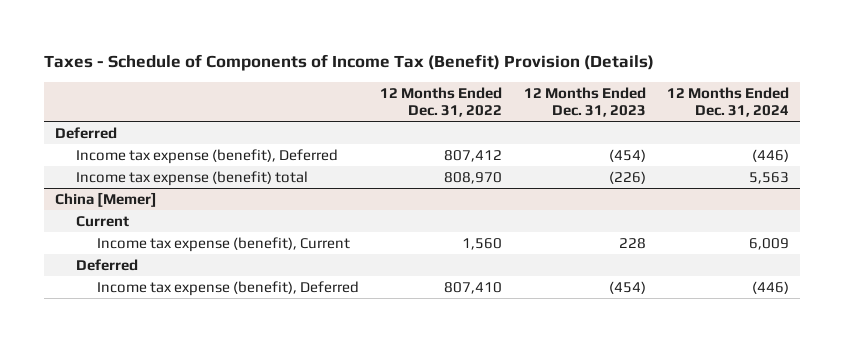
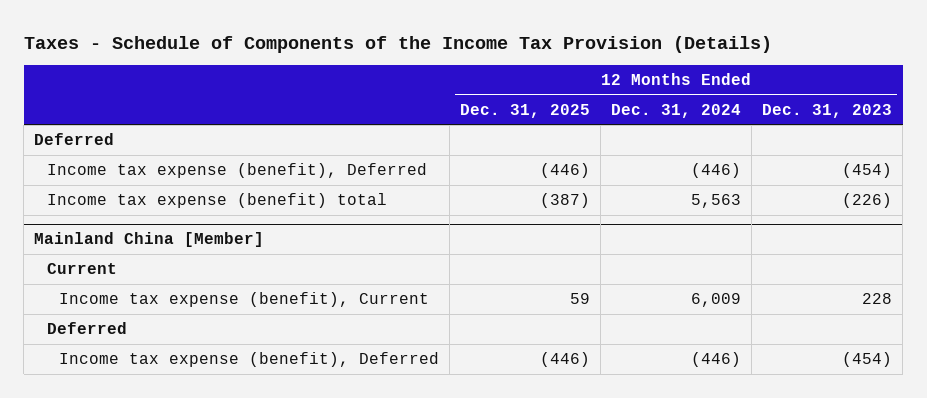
- Taxes - Schedule of Components of Income Tax (Benefit) Provision (Details)
+ Taxes - Schedule of Components of the Income Tax Provision (Details)
- | 12 Months Ended Dec. 31, 2022 | 12 Months Ended Dec. 31, 2023 | 12 Months Ended Dec. 31, 2024
+ | 12 Months Ended Dec. 31, 2025 | 12 Months Ended Dec. 31, 2024 | 12 Months Ended Dec. 31, 2023
- China [Memer]
+ Mainland China [Member]

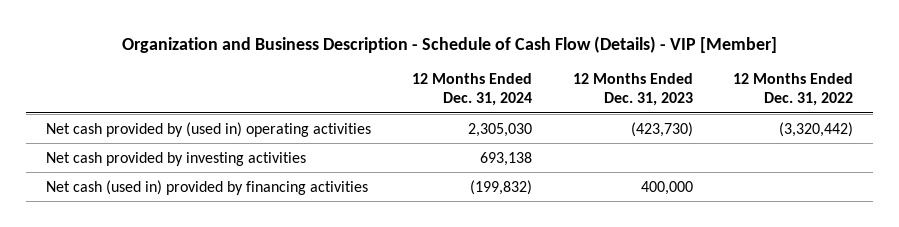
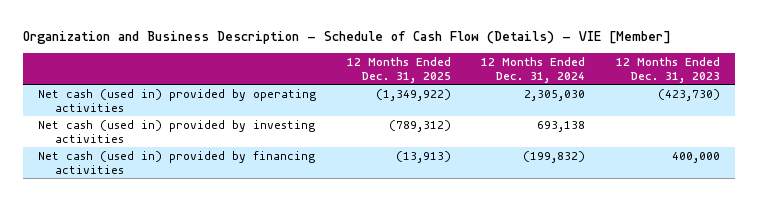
- Organization and Business Description - Schedule of Cash Flow (Details) - VIP [Member]
+ Organization and Business Description - Schedule of Cash Flow (Details) - VIE [Member]
- | 12 Months Ended Dec. 31, 2024 | 12 Months Ended Dec. 31, 2023 | 12 Months Ended Dec. 31, 2022
+ | 12 Months Ended Dec. 31, 2025 | 12 Months Ended Dec. 31, 2024 | 12 Months Ended Dec. 31, 2023
- Net cash provided by (used in) operating activities | 2,305,030 | (423,730) | (3,320,442)
- Net cash provided by investing activities | 693,138 | |
+ Net cash (used in) provided by operating activities | (1,349,922) | 2,305,030 | (423,730)
+ Net cash (used in) provided by investing activities | (789,312) | 693,138 |

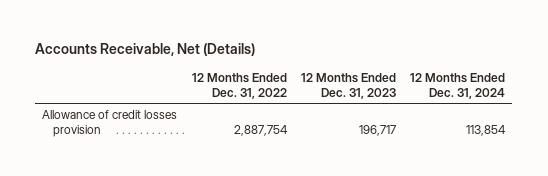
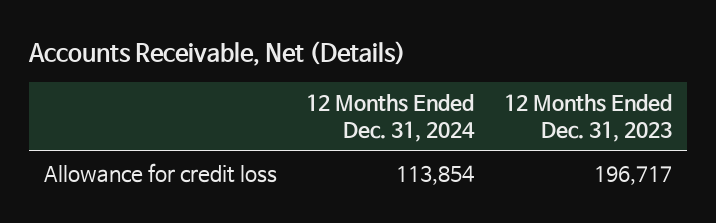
- | 12 Months Ended Dec. 31, 2022 | 12 Months Ended Dec. 31, 2023 | 12 Months Ended Dec. 31, 2024
+ | 12 Months Ended Dec. 31, 2024 | 12 Months Ended Dec. 31, 2023
- Allowance of credit losses provision | 2,887,754 | 196,717 | 113,854
+ Allowance for credit loss | 113,854 | 196,717

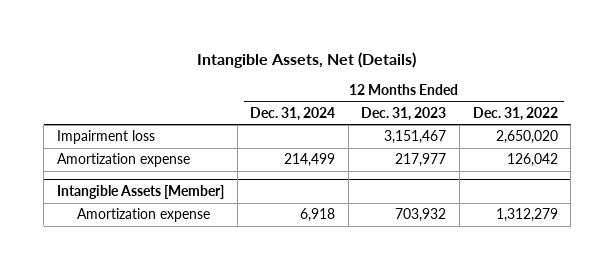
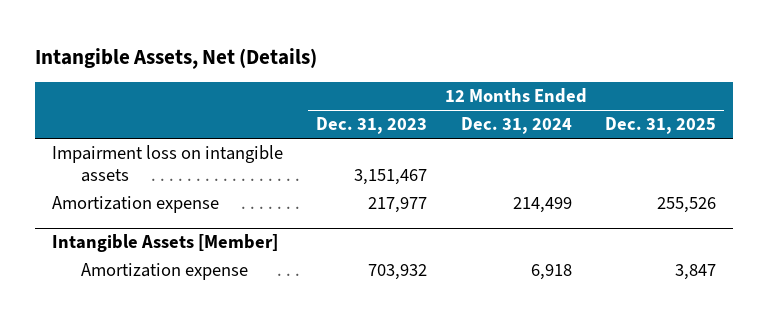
- | 12 Months Ended Dec. 31, 2024 | 12 Months Ended Dec. 31, 2023 | 12 Months Ended Dec. 31, 2022
+ | 12 Months Ended Dec. 31, 2023 | 12 Months Ended Dec. 31, 2024 | 12 Months Ended Dec. 31, 2025
- Impairment loss | | 3,151,467 | 2,650,020
+ Impairment loss on intangible assets | 3,151,467 | |

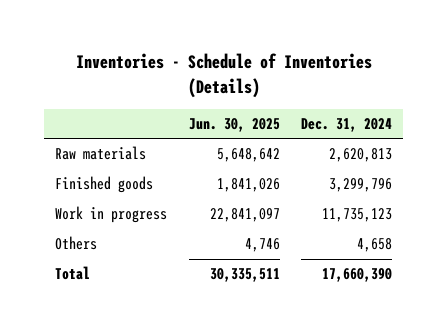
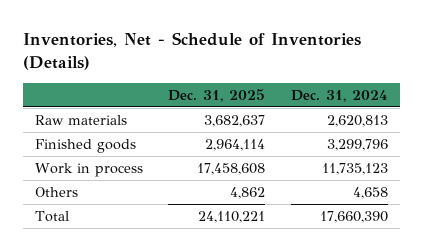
- Inventories - Schedule of Inventories (Details)
+ Inventories, Net - Schedule of Inventories (Details)
- | Jun. 30, 2025 | Dec. 31, 2024
+ | Dec. 31, 2025 | Dec. 31, 2024
- Work in progress | 22,841,097 | 11,735,123
+ Work in process | 17,458,608 | 11,735,123

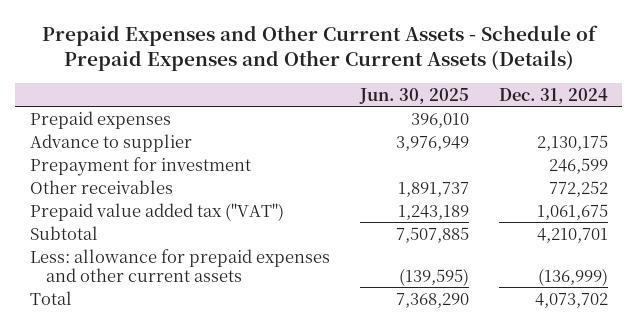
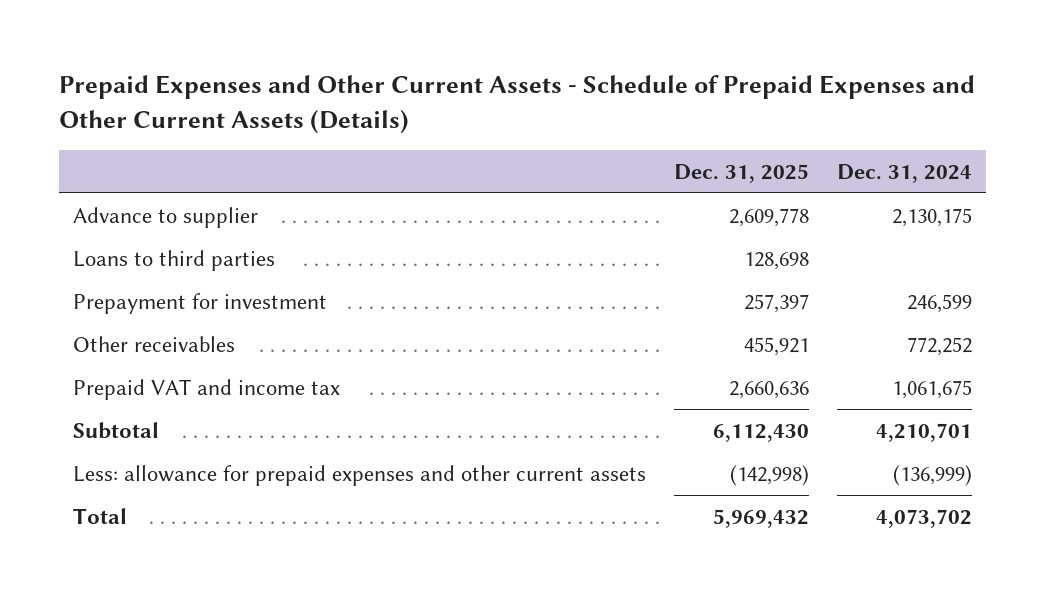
- | Jun. 30, 2025 | Dec. 31, 2024
+ | Dec. 31, 2025 | Dec. 31, 2024
- Prepaid expenses | 396,010 |
+ Loans to third parties | 128,698 |
- Prepaid value added tax ("VAT") | 1,243,189 | 1,061,675
+ Prepaid VAT and income tax | 2,660,636 | 1,061,675

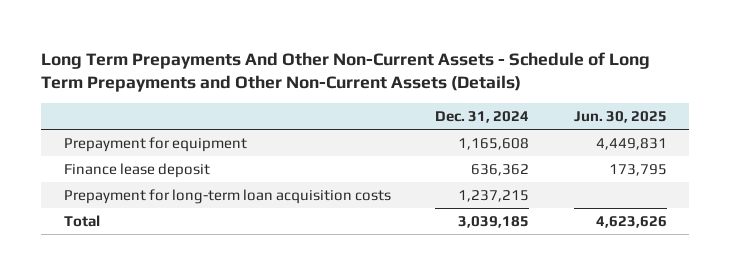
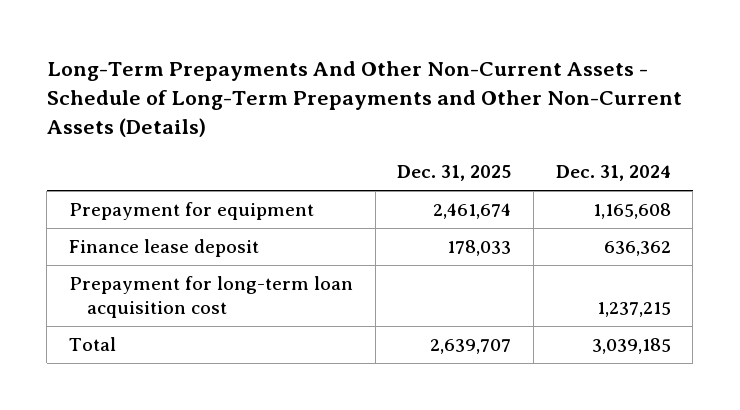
- Long Term Prepayments And Other Non-Current Assets - Schedule of Long Term Prepayments and Other Non-Current Assets (Details)
+ Long-Term Prepayments And Other Non-Current Assets - Schedule of Long-Term Prepayments and Other Non-Current Assets (Details)
- | Dec. 31, 2024 | Jun. 30, 2025
+ | Dec. 31, 2025 | Dec. 31, 2024
- Prepayment for long-term loan acquisition costs | 1,237,215 |
+ Prepayment for long-term loan acquisition cost | | 1,237,215

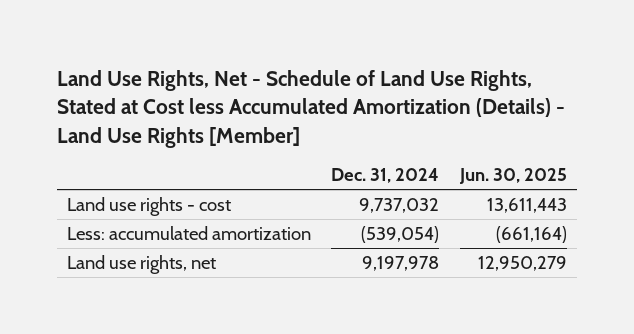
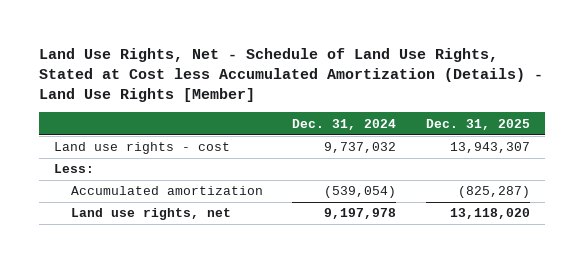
- | Dec. 31, 2024 | Jun. 30, 2025
+ | Dec. 31, 2024 | Dec. 31, 2025
- Less: accumulated amortization | (539,054) | (661,164)
+ Less:
+ Accumulated amortization | (539,054) | (825,287)

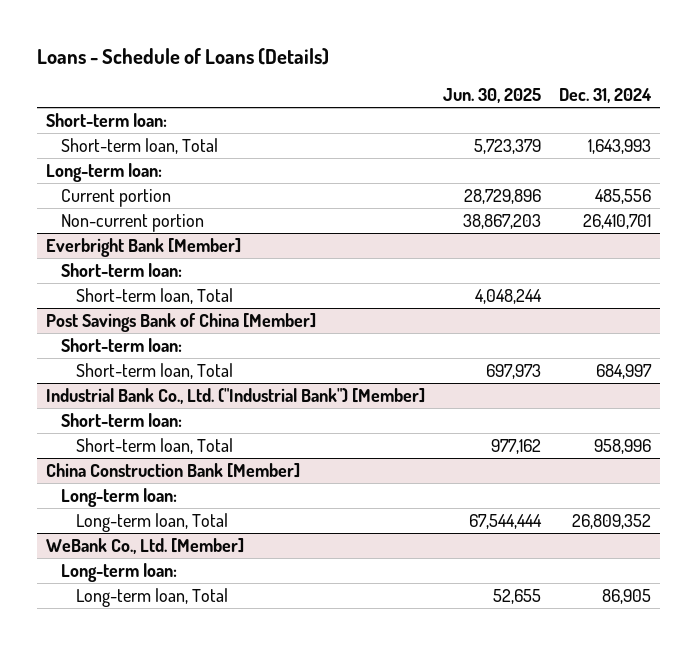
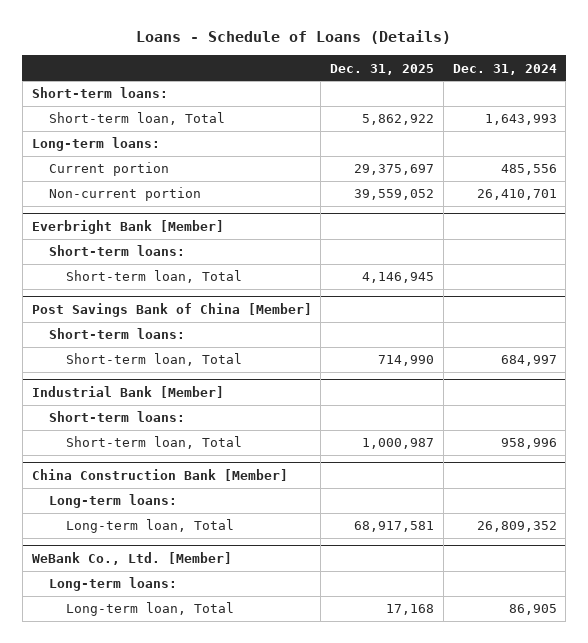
- | Jun. 30, 2025 | Dec. 31, 2024
+ | Dec. 31, 2025 | Dec. 31, 2024
- Short-term loan:
+ Short-term loans:
- Long-term loan:
+ Long-term loans:
@ Everbright Bank [Member]
- Short-term loan:
+ Short-term loans:
@ Post Savings Bank of China [Member]
- Short-term loan:
+ Short-term loans:
- Industrial Bank Co., Ltd. ("Industrial Bank") [Member]
- Short-term loan:
+ Industrial Bank [Member]
+ Short-term loans:
@ China Construction Bank [Member]
- Long-term loan:
+ Long-term loans:
@ WeBank Co., Ltd. [Member]
- Long-term loan:
+ Long-term loans:

